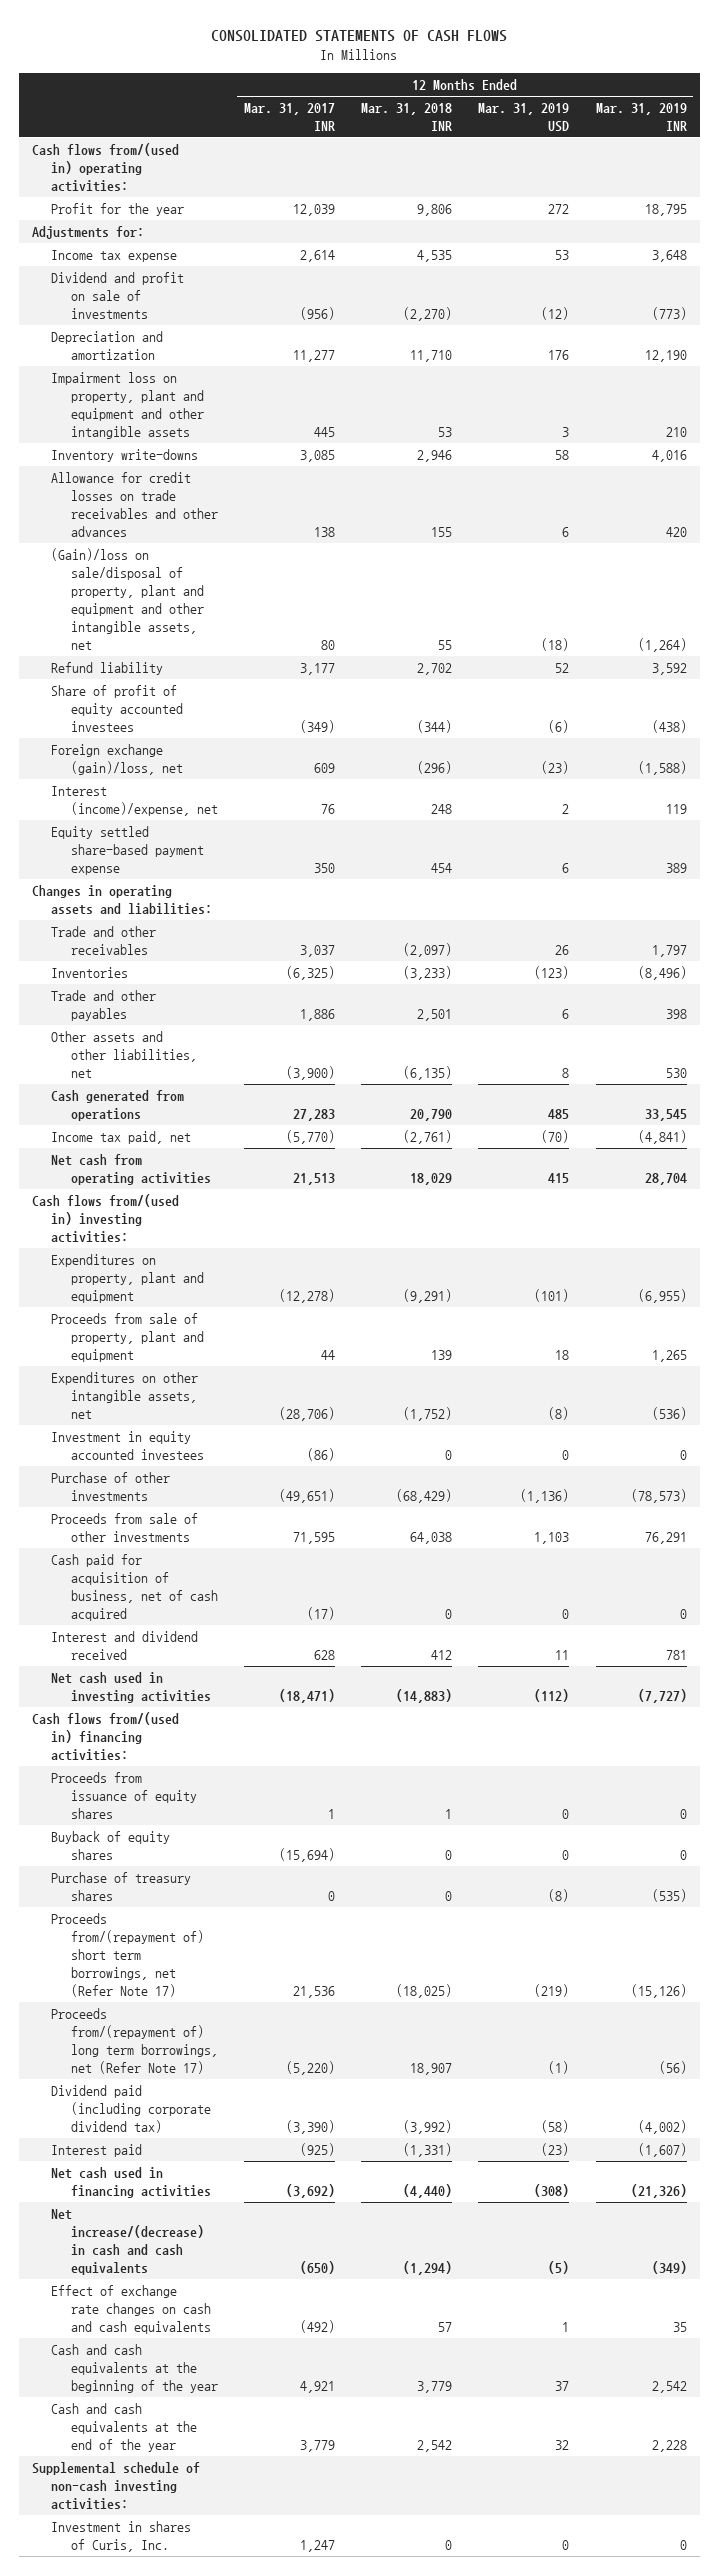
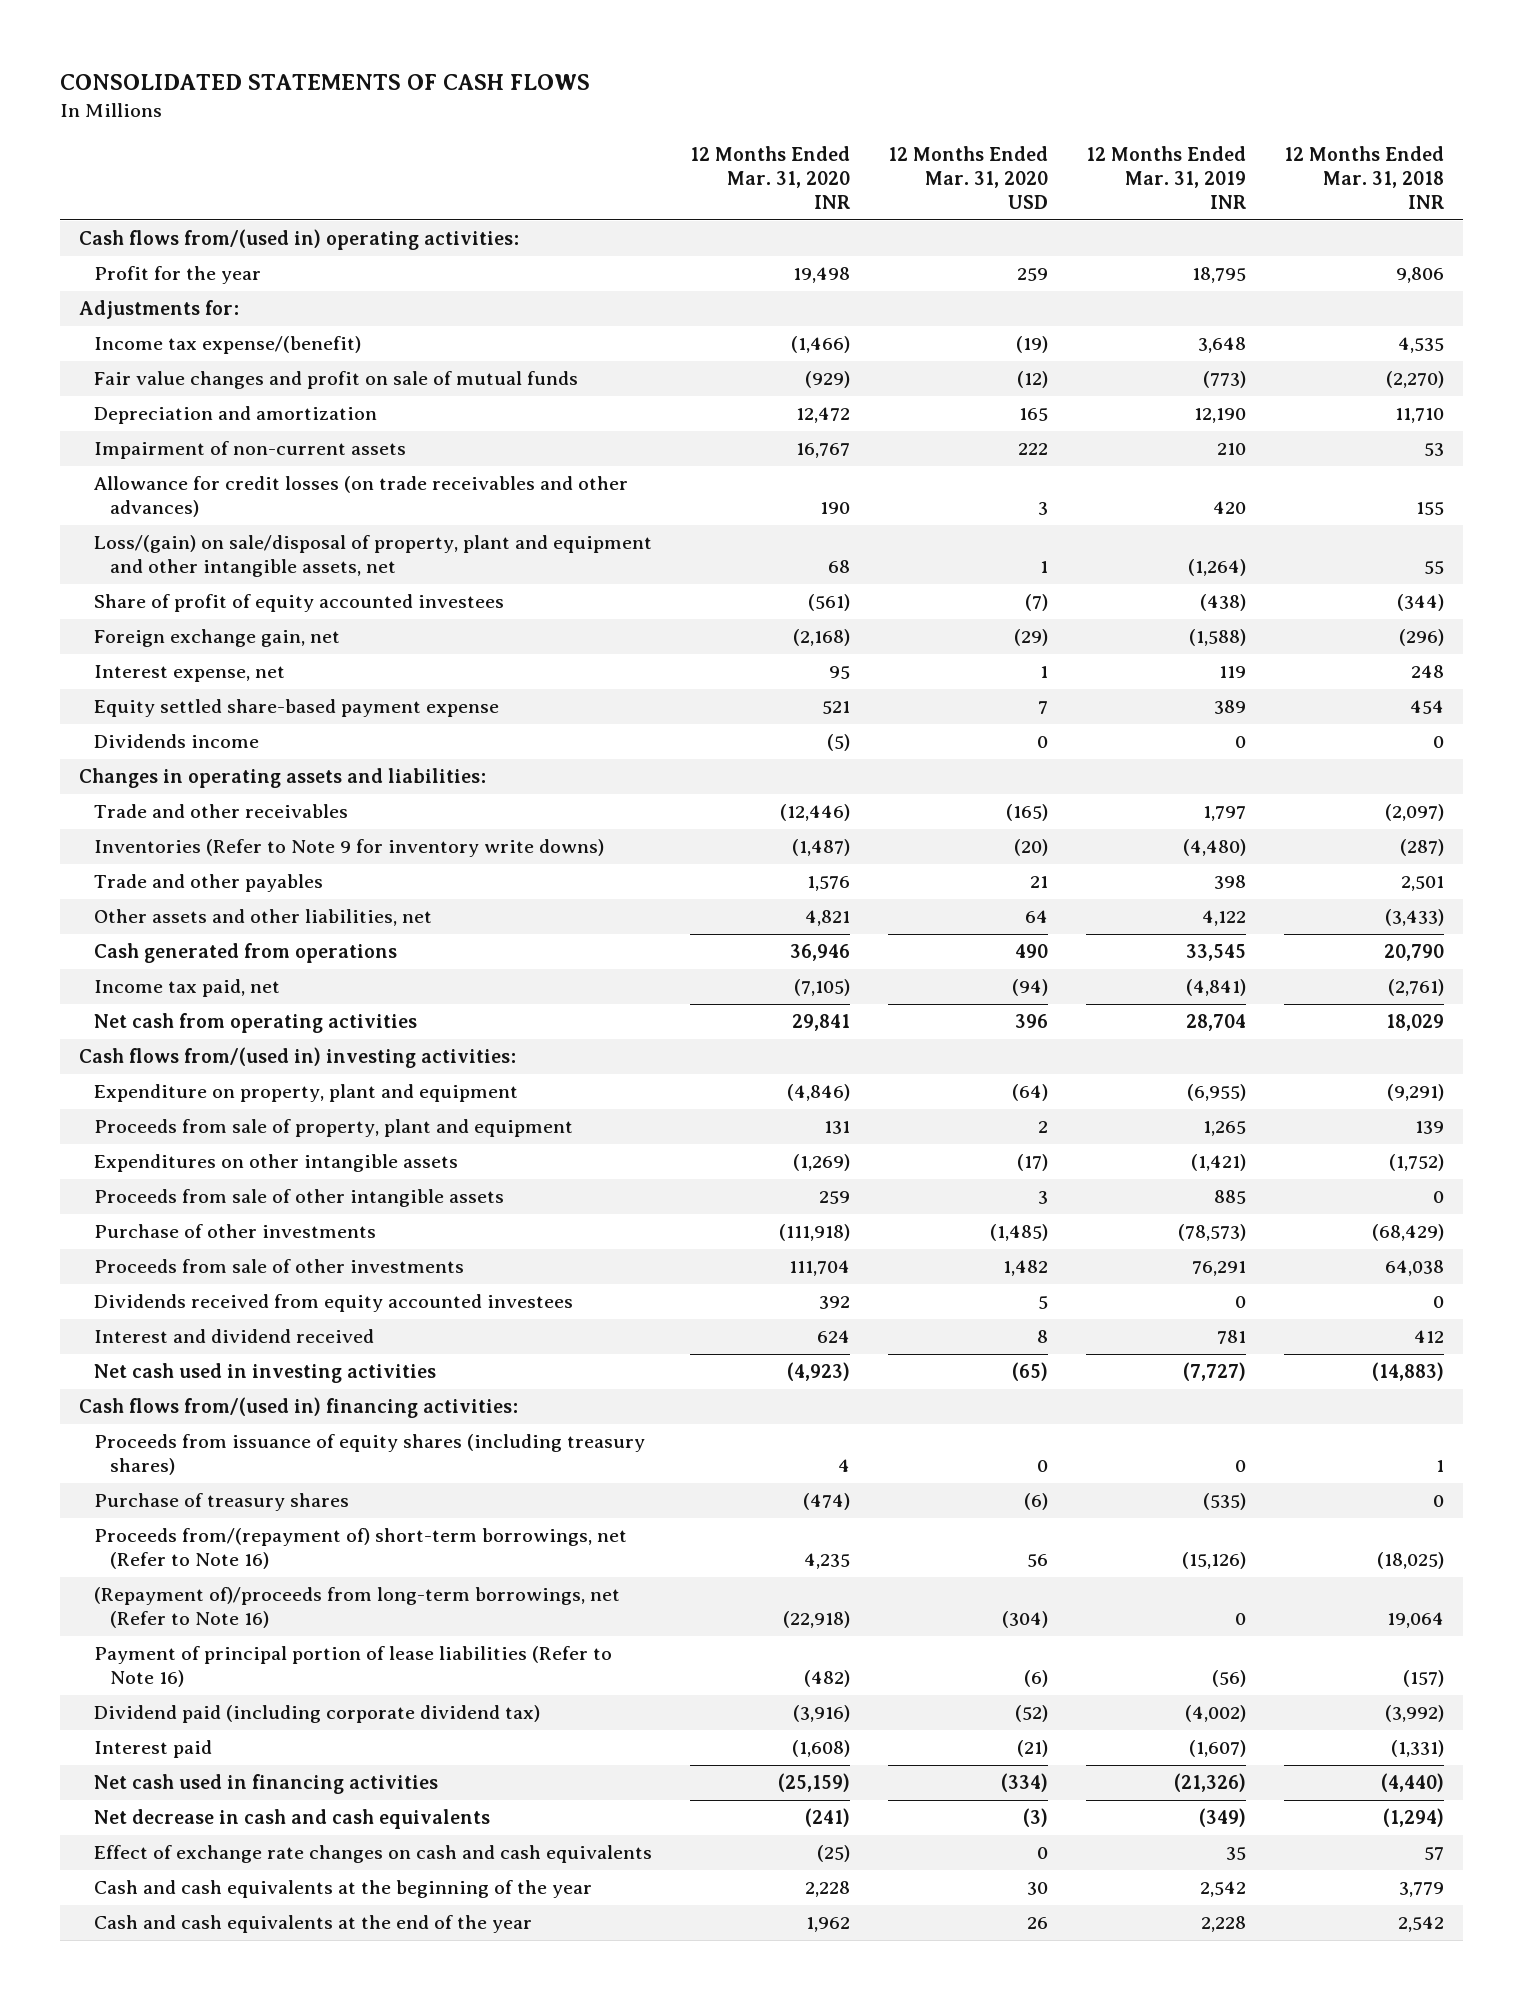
- | 12 Months Ended Mar. 31, 2017 INR | 12 Months Ended Mar. 31, 2018 INR | 12 Months Ended Mar. 31, 2019 USD | 12 Months Ended Mar. 31, 2019 INR
+ | 12 Months Ended Mar. 31, 2020 INR | 12 Months Ended Mar. 31, 2020 USD | 12 Months Ended Mar. 31, 2019 INR | 12 Months Ended Mar. 31, 2018 INR
- Income tax expense | 2,614 | 4,535 | 53 | 3,648
- Dividend and profit on sale of investments | (956) | (2,270) | (12) | (773)
+ Income tax expense/(benefit) | (1,466) | (19) | 3,648 | 4,535
+ Fair value changes and profit on sale of mutual funds | (929) | (12) | (773) | (2,270)
- Impairment loss on property, plant and equipment and other intangible assets | 445 | 53 | 3 | 210
- Inventory write-downs | 3,085 | 2,946 | 58 | 4,016
- Allowance for credit losses on trade receivables and other advances | 138 | 155 | 6 | 420
- (Gain)/loss on sale/disposal of property, plant and equipment and other intangible assets, net | 80 | 55 | (18) | (1,264)
- Refund liability | 3,177 | 2,702 | 52 | 3,592
+ Impairment of non-current assets | 16,767 | 222 | 210 | 53
+ Allowance for credit losses (on trade receivables and other advances) | 190 | 3 | 420 | 155
+ Loss/(gain) on sale/disposal of property, plant and equipment and other intangible assets, net | 68 | 1 | (1,264) | 55
- Foreign exchange (gain)/loss, net | 609 | (296) | (23) | (1,588)
- Interest (income)/expense, net | 76 | 248 | 2 | 119
+ Foreign exchange gain, net | (2,168) | (29) | (1,588) | (296)
+ Interest expense, net | 95 | 1 | 119 | 248
+ Dividends income | (5) | 0 | 0 | 0
- Inventories | (6,325) | (3,233) | (123) | (8,496)
+ Inventories (Refer to Note 9 for inventory write downs) | (1,487) | (20) | (4,480) | (287)
- Other assets and other liabilities, net | (3,900) | (6,135) | 8 | 530
+ Other assets and other liabilities, net | 4,821 | 64 | 4,122 | (3,433)
- Expenditures on property, plant and equipment | (12,278) | (9,291) | (101) | (6,955)
+ Expenditure on property, plant and equipment | (4,846) | (64) | (6,955) | (9,291)
- Expenditures on other intangible assets, net | (28,706) | (1,752) | (8) | (536)
- Investment in equity accounted investees | (86) | 0 | 0 | 0
+ Expenditures on other intangible assets | (1,269) | (17) | (1,421) | (1,752)
+ Proceeds from sale of other intangible assets | 259 | 3 | 885 | 0
- Cash paid for acquisition of business, net of cash acquired | (17) | 0 | 0 | 0
+ Dividends received from equity accounted investees | 392 | 5 | 0 | 0
- Proceeds from issuance of equity shares | 1 | 1 | 0 | 0
- Buyback of equity shares | (15,694) | 0 | 0 | 0
+ Proceeds from issuance of equity shares (including treasury shares) | 4 | 0 | 0 | 1
- Proceeds from/(repayment of) short term borrowings, net (Refer Note 17) | 21,536 | (18,025) | (219) | (15,126)
- Proceeds from/(repayment of) long term borrowings, net (Refer Note 17) | (5,220) | 18,907 | (1) | (56)
+ Proceeds from/(repayment of) short-term borrowings, net (Refer to Note 16) | 4,235 | 56 | (15,126) | (18,025)
+ (Repayment of)/proceeds from long-term borrowings, net (Refer to Note 16) | (22,918) | (304) | 0 | 19,064
+ Payment of principal portion of lease liabilities (Refer to Note 16) | (482) | (6) | (56) | (157)
- Net increase/(decrease) in cash and cash equivalents | (650) | (1,294) | (5) | (349)
+ Net decrease in cash and cash equivalents | (241) | (3) | (349) | (1,294)
- Supplemental schedule of non-cash investing activities:
- Investment in shares of Curis, Inc. | 1,247 | 0 | 0 | 0

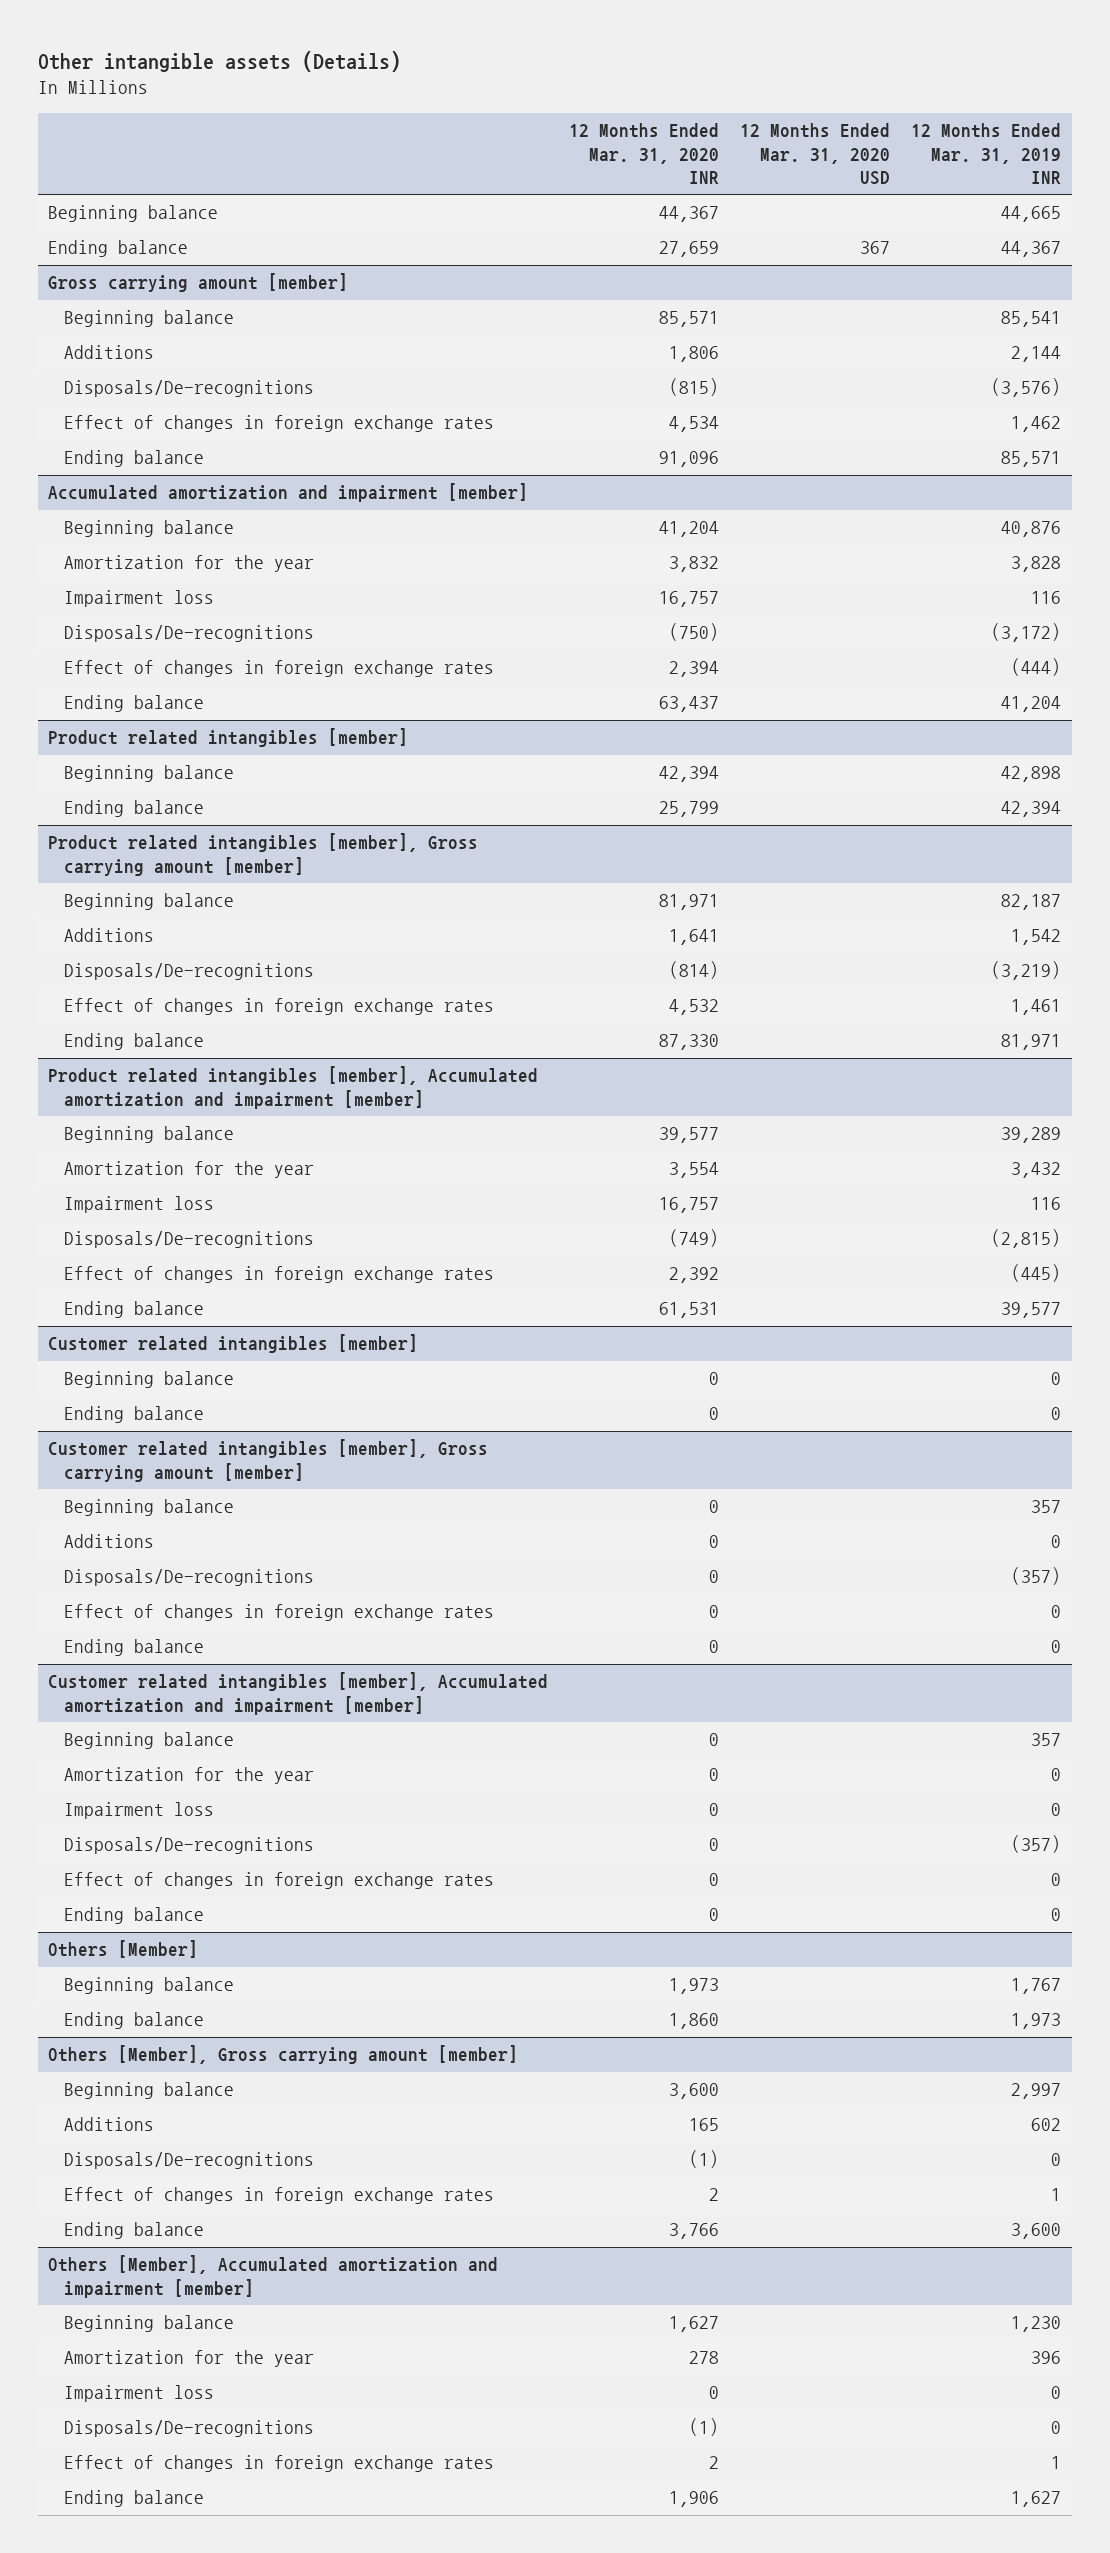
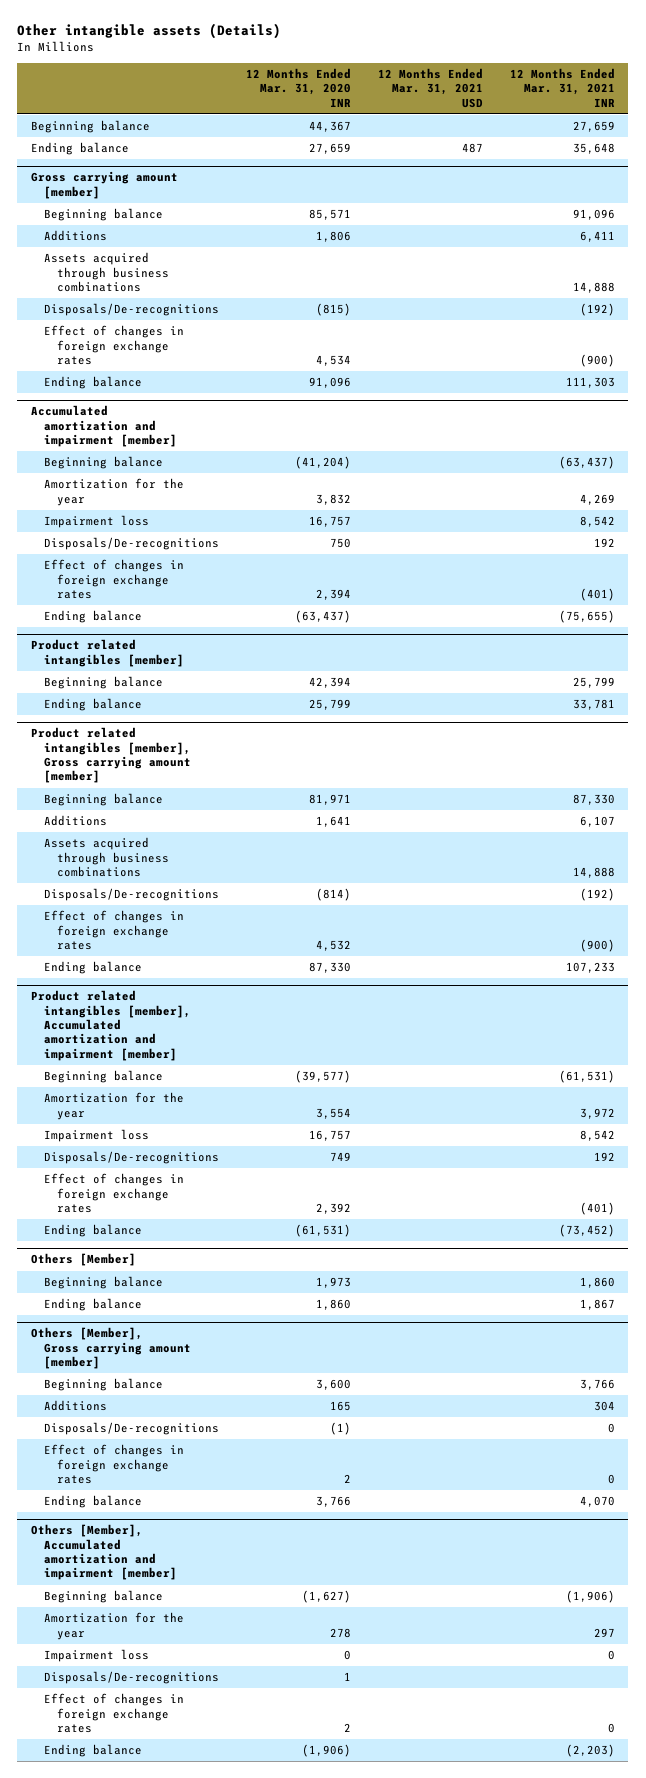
- | 12 Months Ended Mar. 31, 2020 INR | 12 Months Ended Mar. 31, 2020 USD | 12 Months Ended Mar. 31, 2019 INR
+ | 12 Months Ended Mar. 31, 2020 INR | 12 Months Ended Mar. 31, 2021 USD | 12 Months Ended Mar. 31, 2021 INR
@ Gross carrying amount [member]
+ Assets acquired through business combinations | | | 14,888
@ Accumulated amortization and impairment [member]
- Beginning balance | 41,204 | | 40,876
+ Beginning balance | (41,204) | | (63,437)
- Disposals/De-recognitions | (750) | | (3,172)
+ Disposals/De-recognitions | 750 | | 192
- Ending balance | 63,437 | | 41,204
+ Ending balance | (63,437) | | (75,655)
@ Product related intangibles [member], Gross carrying amount [member]
+ Assets acquired through business combinations | | | 14,888
@ Product related intangibles [member], Accumulated amortization and impairment [member]
- Beginning balance | 39,577 | | 39,289
+ Beginning balance | (39,577) | | (61,531)
- Disposals/De-recognitions | (749) | | (2,815)
+ Disposals/De-recognitions | 749 | | 192
- Ending balance | 61,531 | | 39,577
- Customer related intangibles [member]
- Beginning balance | 0 | | 0
- Ending balance | 0 | | 0
- Customer related intangibles [member], Gross carrying amount [member]
- Beginning balance | 0 | | 357
- Additions | 0 | | 0
- Disposals/De-recognitions | 0 | | (357)
- Effect of changes in foreign exchange rates | 0 | | 0
- Ending balance | 0 | | 0
- Customer related intangibles [member], Accumulated amortization and impairment [member]
- Beginning balance | 0 | | 357
- Amortization for the year | 0 | | 0
- Impairment loss | 0 | | 0
- Disposals/De-recognitions | 0 | | (357)
- Effect of changes in foreign exchange rates | 0 | | 0
- Ending balance | 0 | | 0
@ Product related intangibles [member], Accumulated amortization and impairment [member]
+ Ending balance | (61,531) | | (73,452)
@ Others [Member], Accumulated amortization and impairment [member]
- Beginning balance | 1,627 | | 1,230
+ Beginning balance | (1,627) | | (1,906)
- Disposals/De-recognitions | (1) | | 0
+ Disposals/De-recognitions | 1 | |
- Ending balance | 1,906 | | 1,627
+ Ending balance | (1,906) | | (2,203)

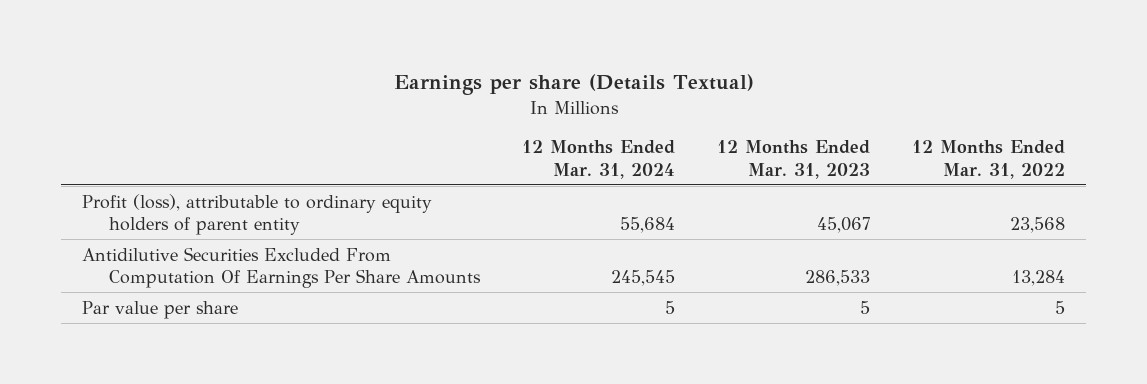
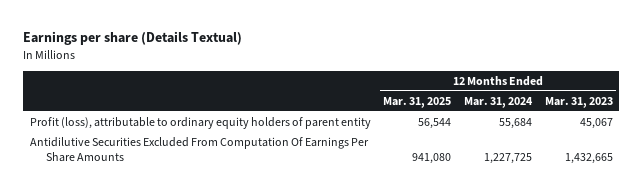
- | 12 Months Ended Mar. 31, 2024 | 12 Months Ended Mar. 31, 2023 | 12 Months Ended Mar. 31, 2022
+ | 12 Months Ended Mar. 31, 2025 | 12 Months Ended Mar. 31, 2024 | 12 Months Ended Mar. 31, 2023
- Antidilutive Securities Excluded From Computation Of Earnings Per Share Amounts | 245,545 | 286,533 | 13,284
- Par value per share | 5 | 5 | 5
+ Antidilutive Securities Excluded From Computation Of Earnings Per Share Amounts | 941,080 | 1,227,725 | 1,432,665

